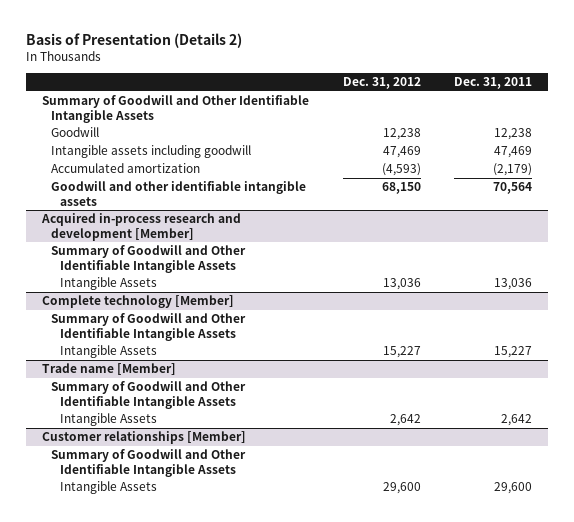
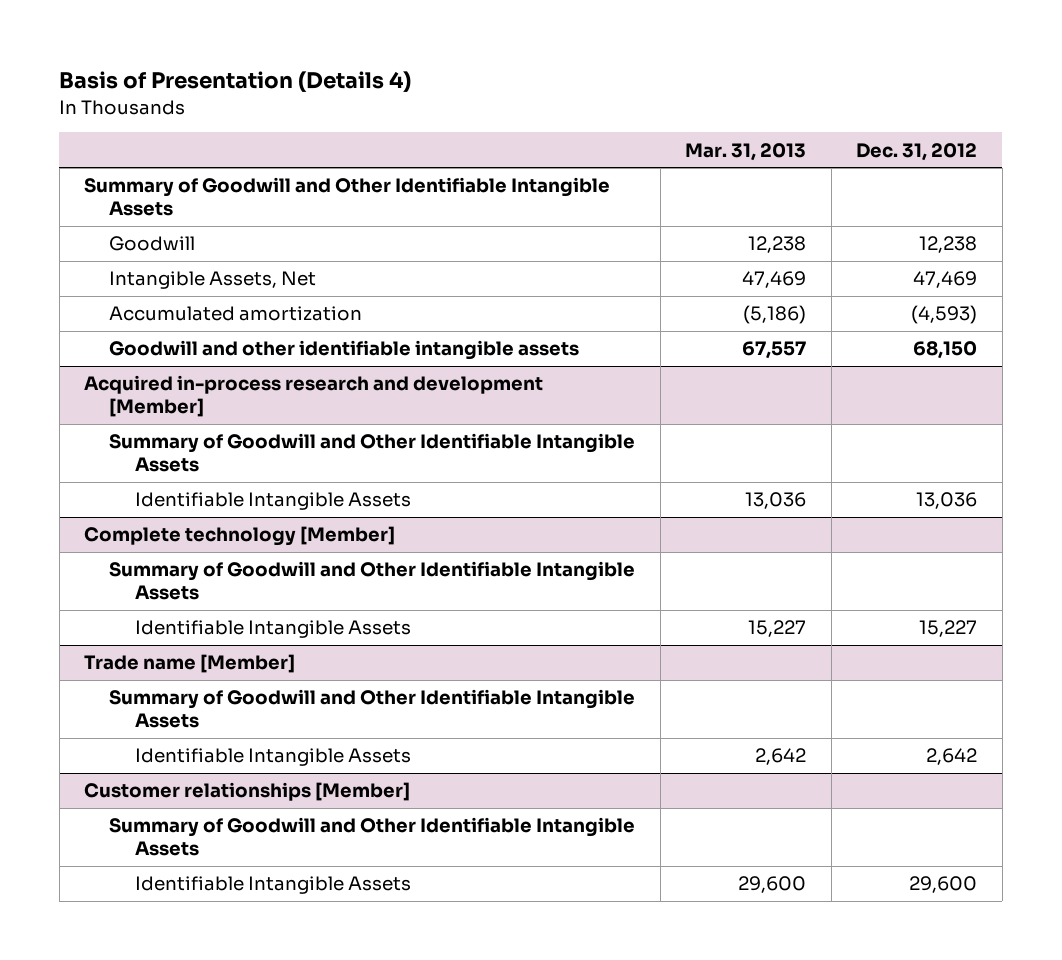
- Basis of Presentation (Details 2)
+ Basis of Presentation (Details 4)
- | Dec. 31, 2012 | Dec. 31, 2011
+ | Mar. 31, 2013 | Dec. 31, 2012
- Intangible assets including goodwill | 47,469 | 47,469
+ Intangible Assets, Net | 47,469 | 47,469
@ Acquired in-process research and development [Member]
- Intangible Assets | 13,036 | 13,036
+ Identifiable Intangible Assets | 13,036 | 13,036
@ Complete technology [Member]
- Intangible Assets | 15,227 | 15,227
+ Identifiable Intangible Assets | 15,227 | 15,227
@ Trade name [Member]
- Intangible Assets | 2,642 | 2,642
+ Identifiable Intangible Assets | 2,642 | 2,642
@ Customer relationships [Member]
- Intangible Assets | 29,600 | 29,600
+ Identifiable Intangible Assets | 29,600 | 29,600

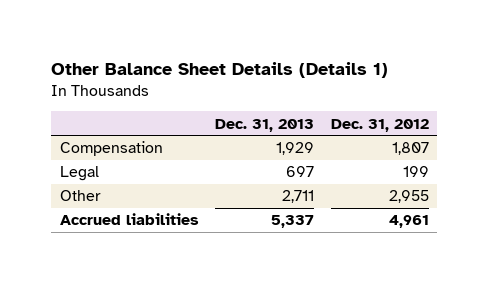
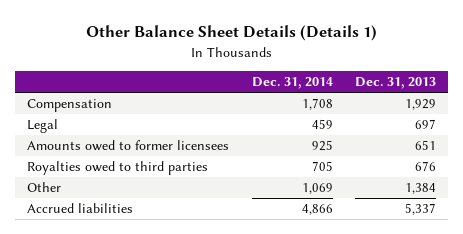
- | Dec. 31, 2013 | Dec. 31, 2012
+ | Dec. 31, 2014 | Dec. 31, 2013
- Other | 2,711 | 2,955
+ Amounts owed to former licensees | 925 | 651
+ Royalties owed to third parties | 705 | 676
+ Other | 1,069 | 1,384

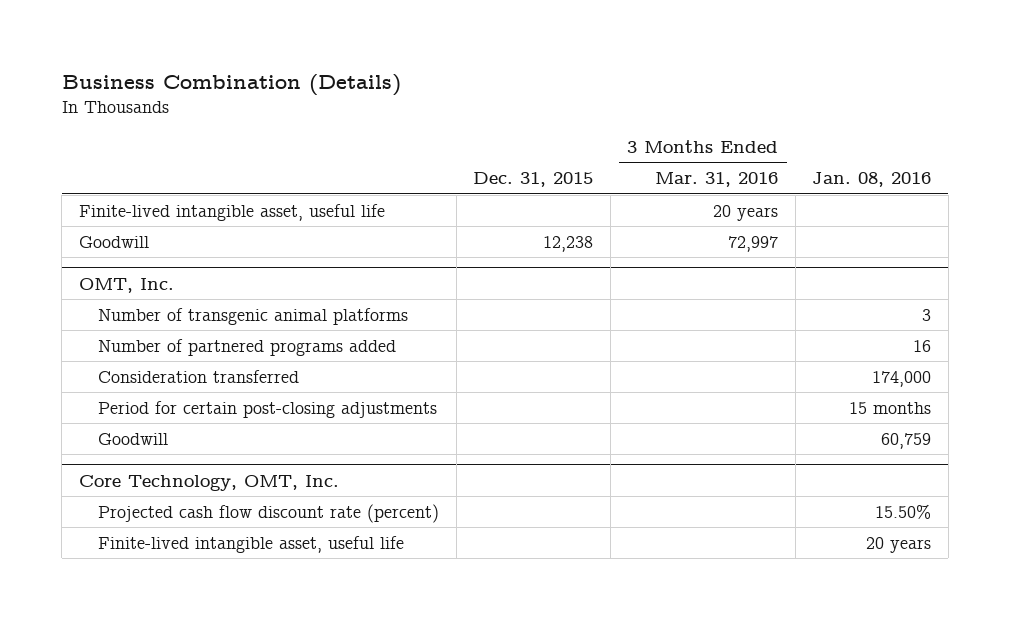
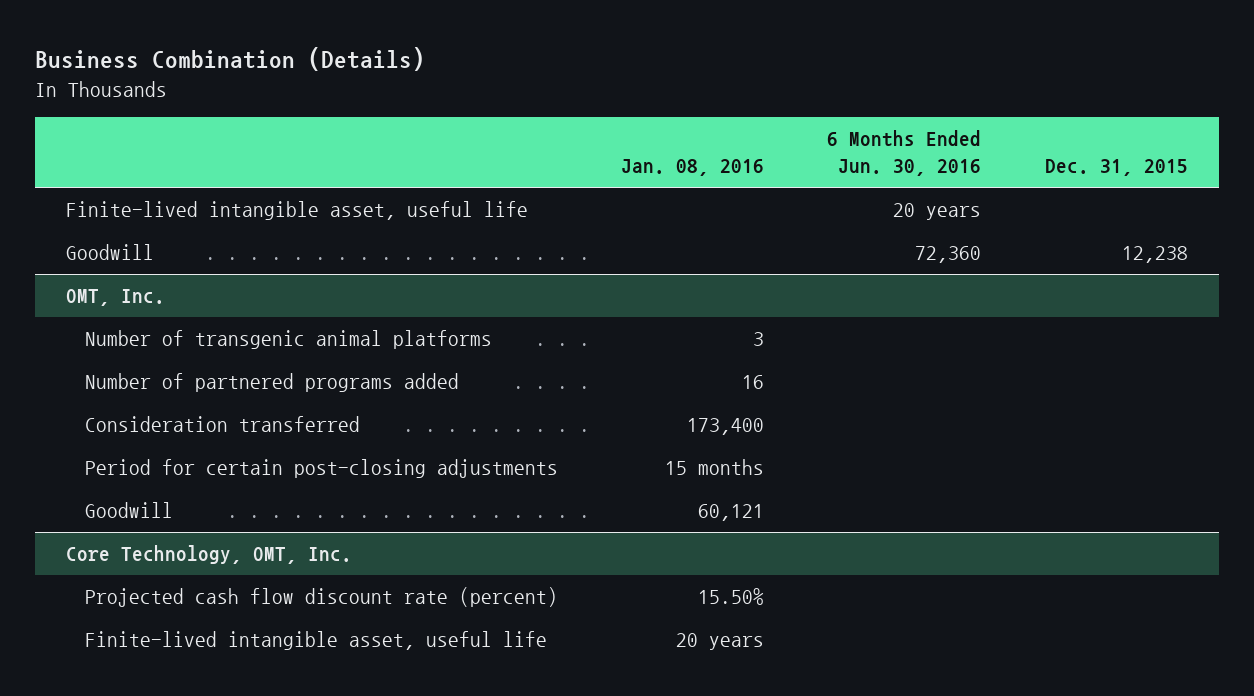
- | Dec. 31, 2015 | 3 Months Ended Mar. 31, 2016 | Jan. 08, 2016
+ | Jan. 08, 2016 | 6 Months Ended Jun. 30, 2016 | Dec. 31, 2015
@ OMT, Inc.
- Consideration transferred | | | 174,000
+ Consideration transferred | 173,400 | |
- Goodwill | | | 60,759
+ Goodwill | 60,121 | |

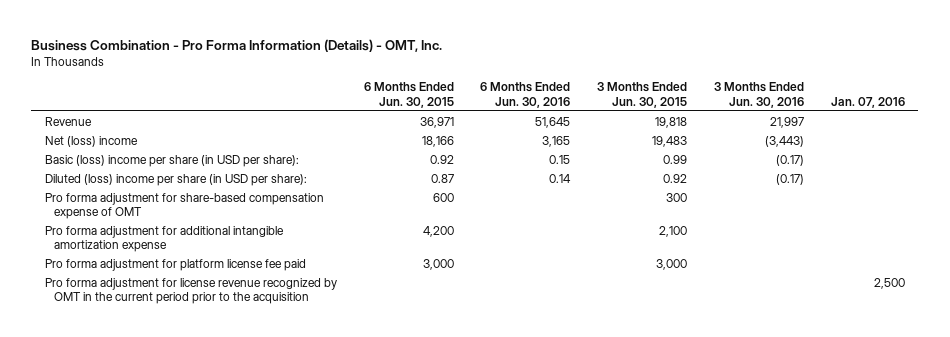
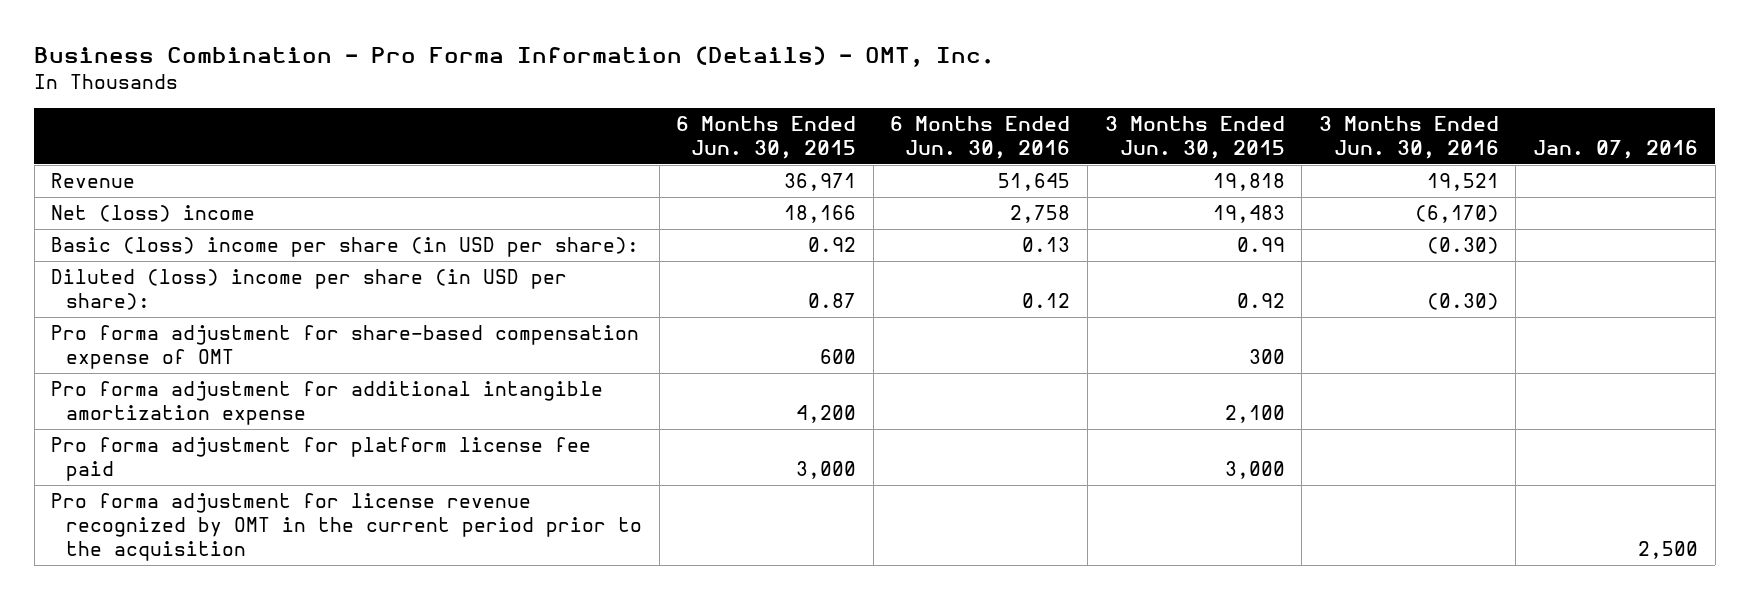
- Revenue | 36,971 | 51,645 | 19,818 | 21,997 |
- Net (loss) income | 18,166 | 3,165 | 19,483 | (3,443) |
- Basic (loss) income per share (in USD per share): | 0.92 | 0.15 | 0.99 | (0.17) |
- Diluted (loss) income per share (in USD per share): | 0.87 | 0.14 | 0.92 | (0.17) |
+ Revenue | 36,971 | 51,645 | 19,818 | 19,521 |
+ Net (loss) income | 18,166 | 2,758 | 19,483 | (6,170) |
+ Basic (loss) income per share (in USD per share): | 0.92 | 0.13 | 0.99 | (0.30) |
+ Diluted (loss) income per share (in USD per share): | 0.87 | 0.12 | 0.92 | (0.30) |

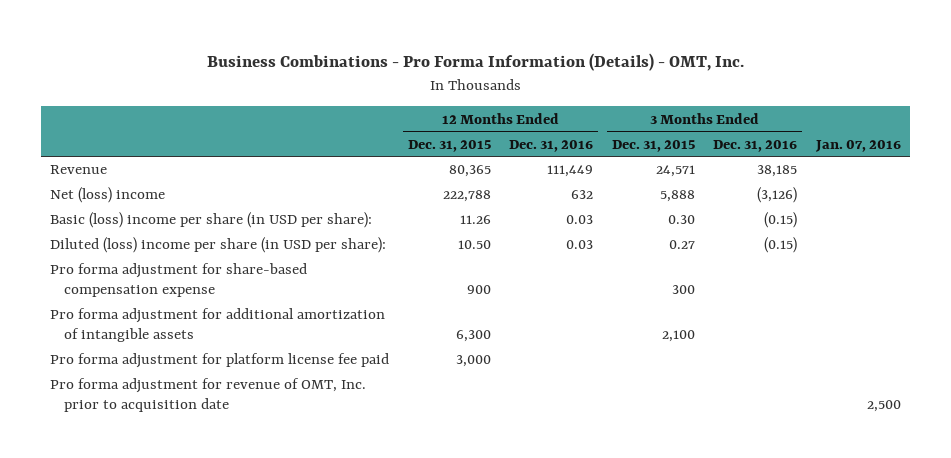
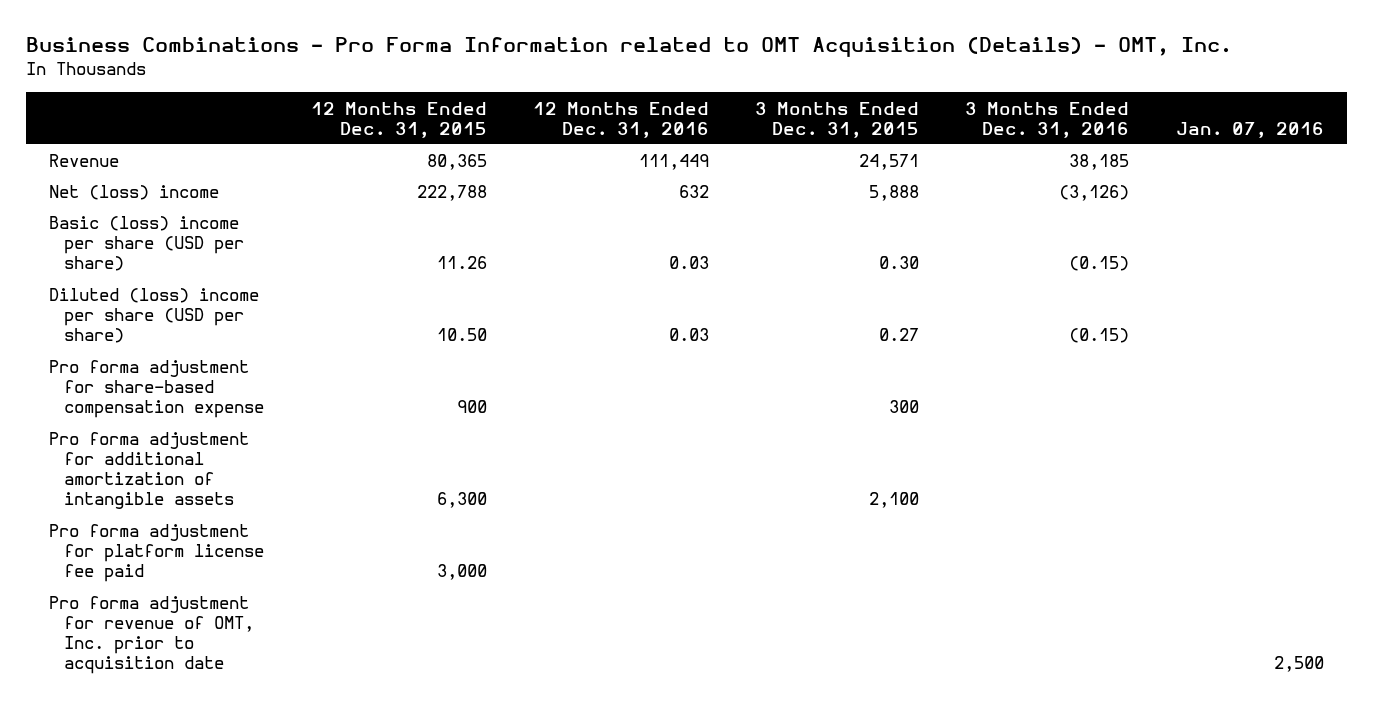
- Business Combinations - Pro Forma Information (Details) - OMT, Inc.
+ Business Combinations - Pro Forma Information related to OMT Acquisition (Details) - OMT, Inc.
- Basic (loss) income per share (in USD per share): | 11.26 | 0.03 | 0.30 | (0.15) |
- Diluted (loss) income per share (in USD per share): | 10.50 | 0.03 | 0.27 | (0.15) |
+ Basic (loss) income per share (USD per share) | 11.26 | 0.03 | 0.30 | (0.15) |
+ Diluted (loss) income per share (USD per share) | 10.50 | 0.03 | 0.27 | (0.15) |

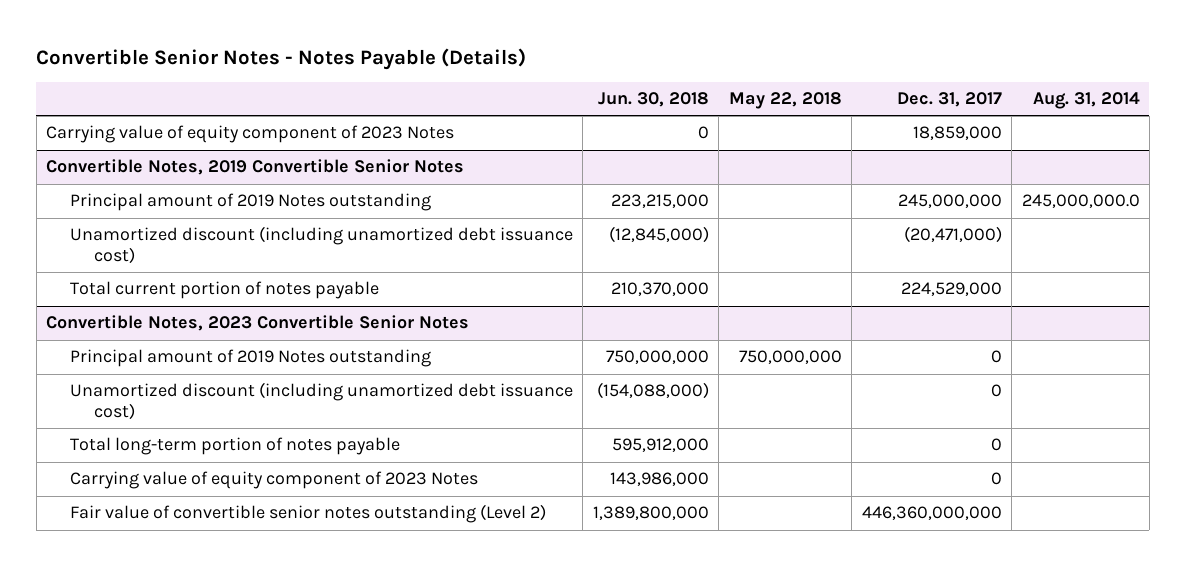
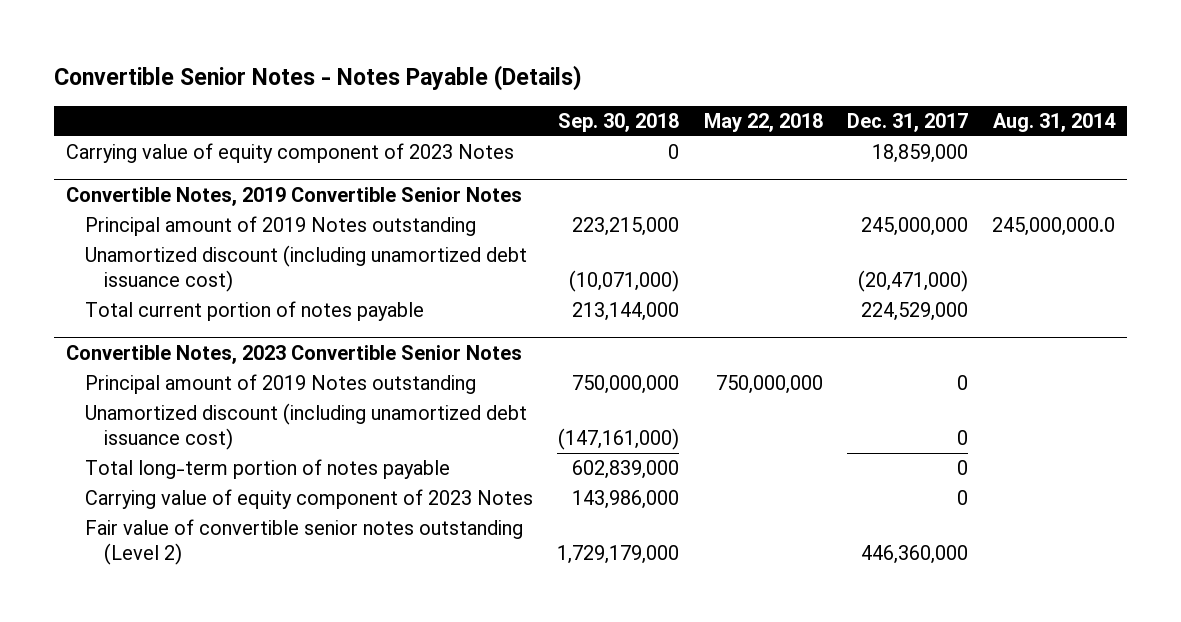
- | Jun. 30, 2018 | May 22, 2018 | Dec. 31, 2017 | Aug. 31, 2014
+ | Sep. 30, 2018 | May 22, 2018 | Dec. 31, 2017 | Aug. 31, 2014
@ Convertible Notes, 2023 Convertible Senior Notes
- Fair value of convertible senior notes outstanding (Level 2) | 1,389,800,000 | | 446,360,000,000 |
+ Fair value of convertible senior notes outstanding (Level 2) | 1,729,179,000 | | 446,360,000 |

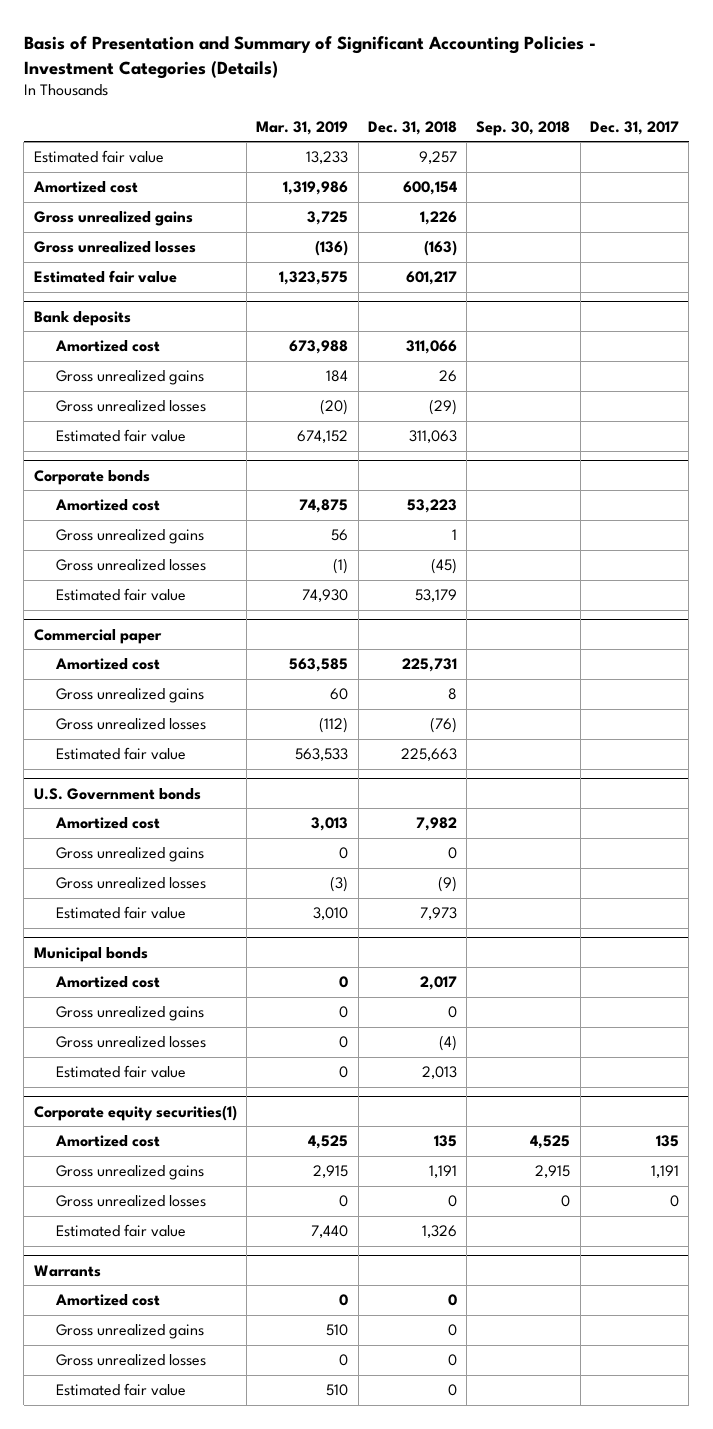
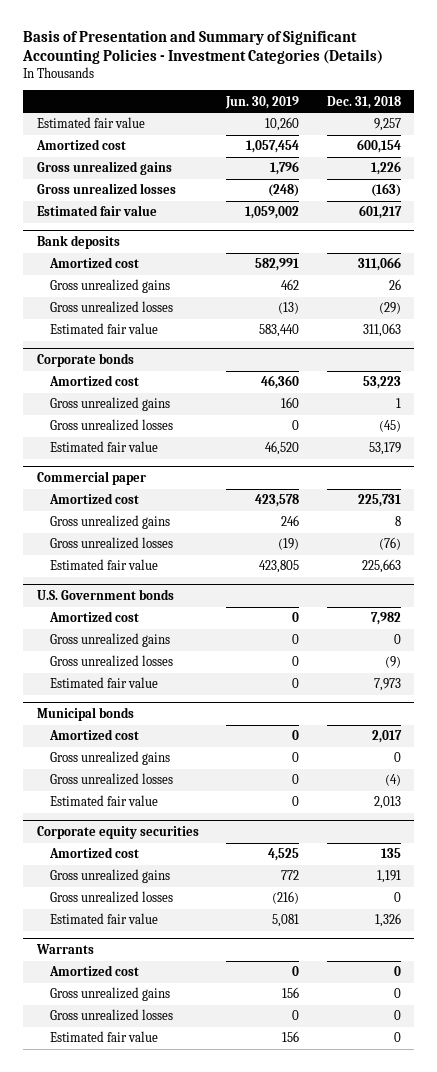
- | Mar. 31, 2019 | Dec. 31, 2018 | Sep. 30, 2018 | Dec. 31, 2017
+ | Jun. 30, 2019 | Dec. 31, 2018
- Corporate equity securities(1)
+ Corporate equity securities

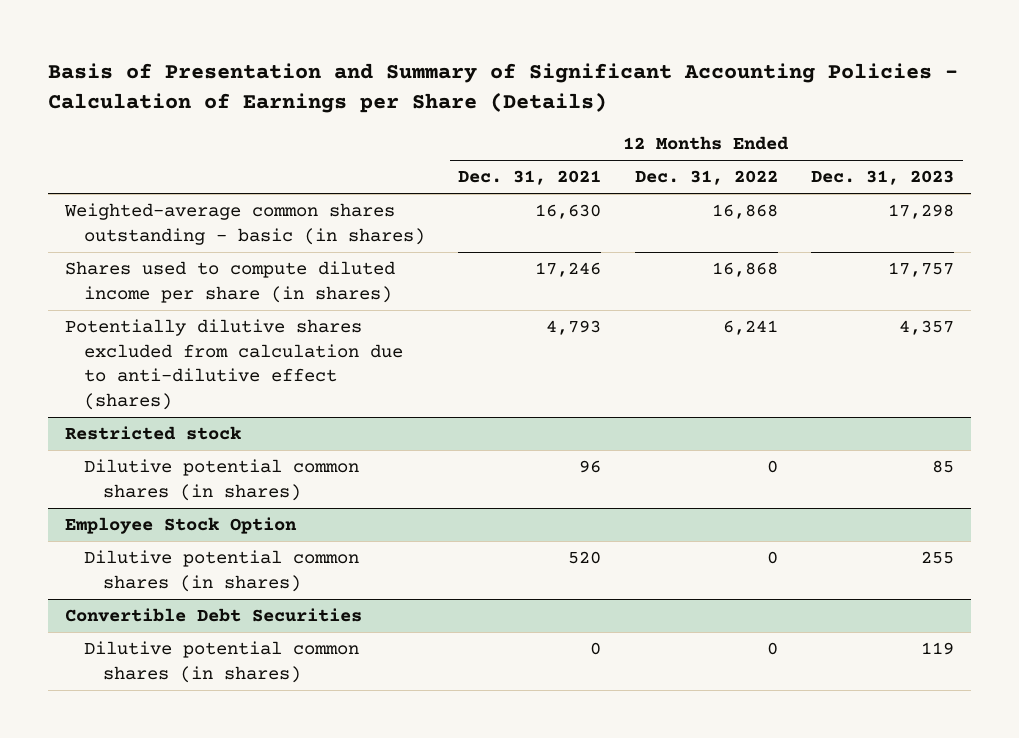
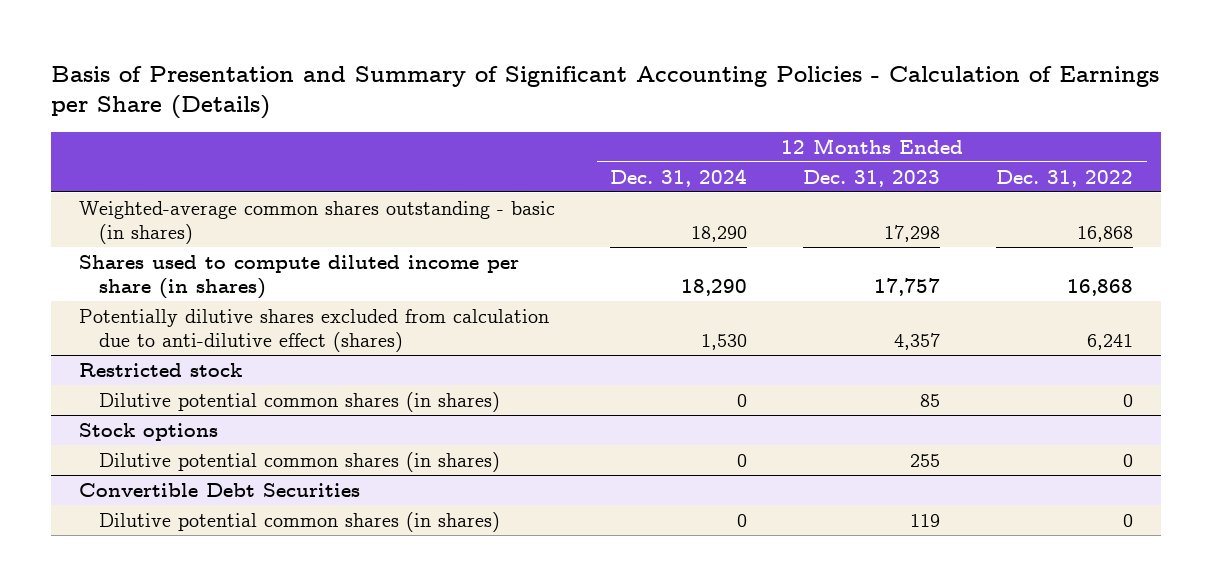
- | 12 Months Ended Dec. 31, 2021 | 12 Months Ended Dec. 31, 2022 | 12 Months Ended Dec. 31, 2023
+ | 12 Months Ended Dec. 31, 2024 | 12 Months Ended Dec. 31, 2023 | 12 Months Ended Dec. 31, 2022
- Employee Stock Option
+ Stock options

